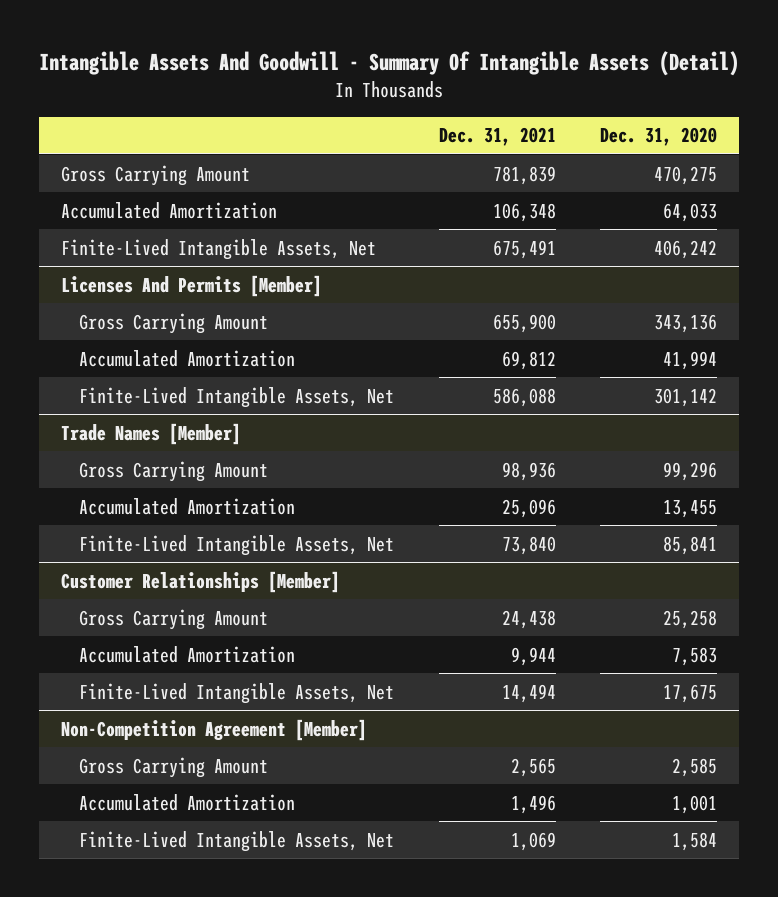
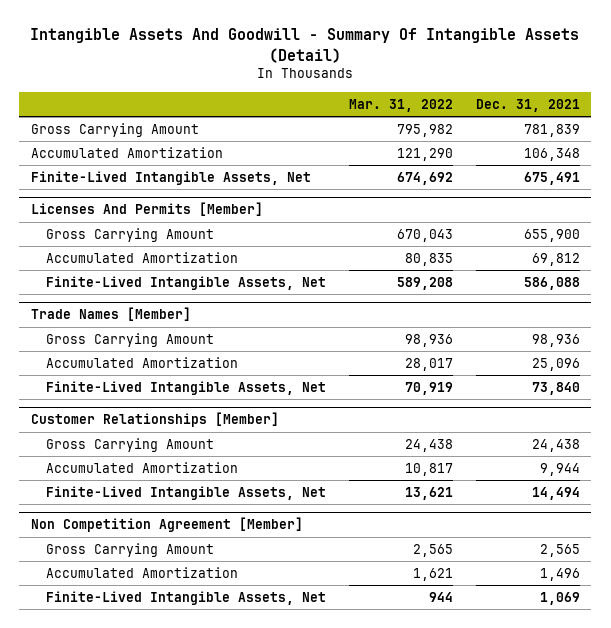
- | Dec. 31, 2021 | Dec. 31, 2020
+ | Mar. 31, 2022 | Dec. 31, 2021
- Non-Competition Agreement [Member]
+ Non Competition Agreement [Member]

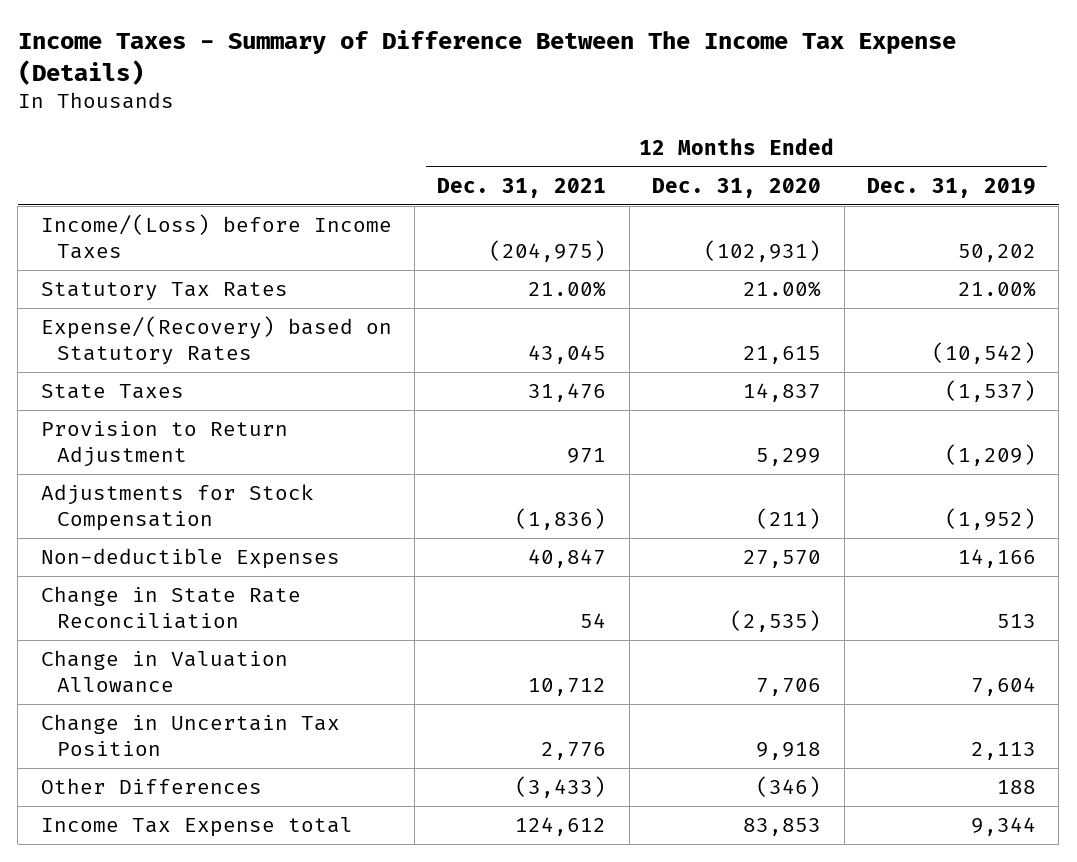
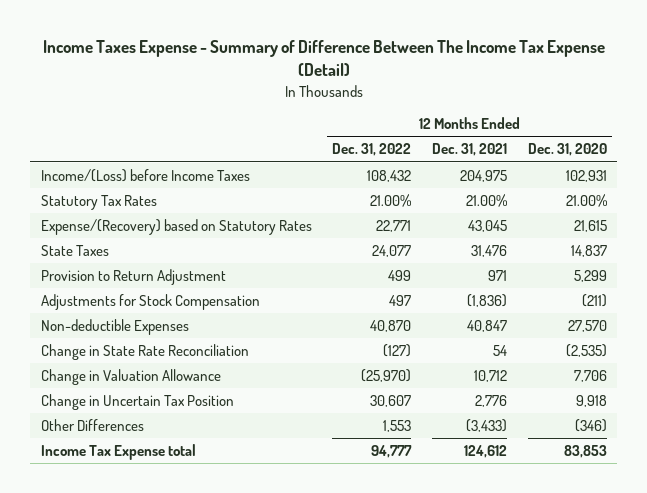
- Income Taxes - Summary of Difference Between The Income Tax Expense (Details)
+ Income Taxes Expense - Summary of Difference Between The Income Tax Expense (Detail)
- | 12 Months Ended Dec. 31, 2021 | 12 Months Ended Dec. 31, 2020 | 12 Months Ended Dec. 31, 2019
+ | 12 Months Ended Dec. 31, 2022 | 12 Months Ended Dec. 31, 2021 | 12 Months Ended Dec. 31, 2020
- Income/(Loss) before Income Taxes | (204,975) | (102,931) | 50,202
+ Income/(Loss) before Income Taxes | 108,432 | 204,975 | 102,931

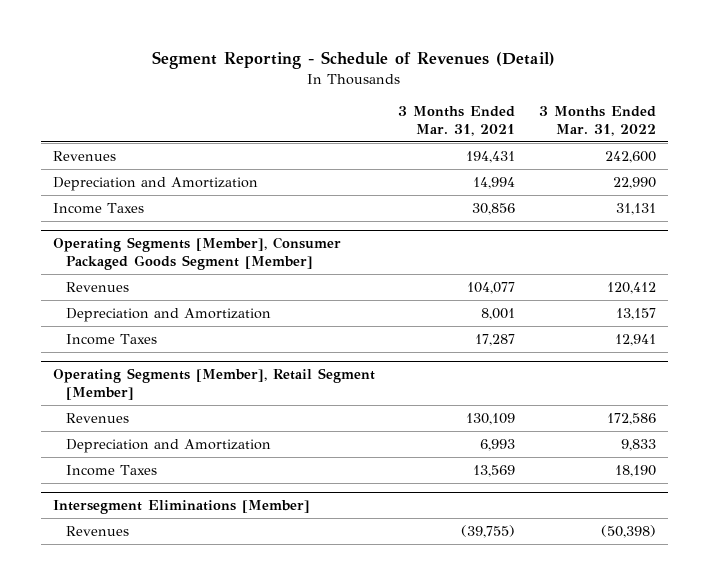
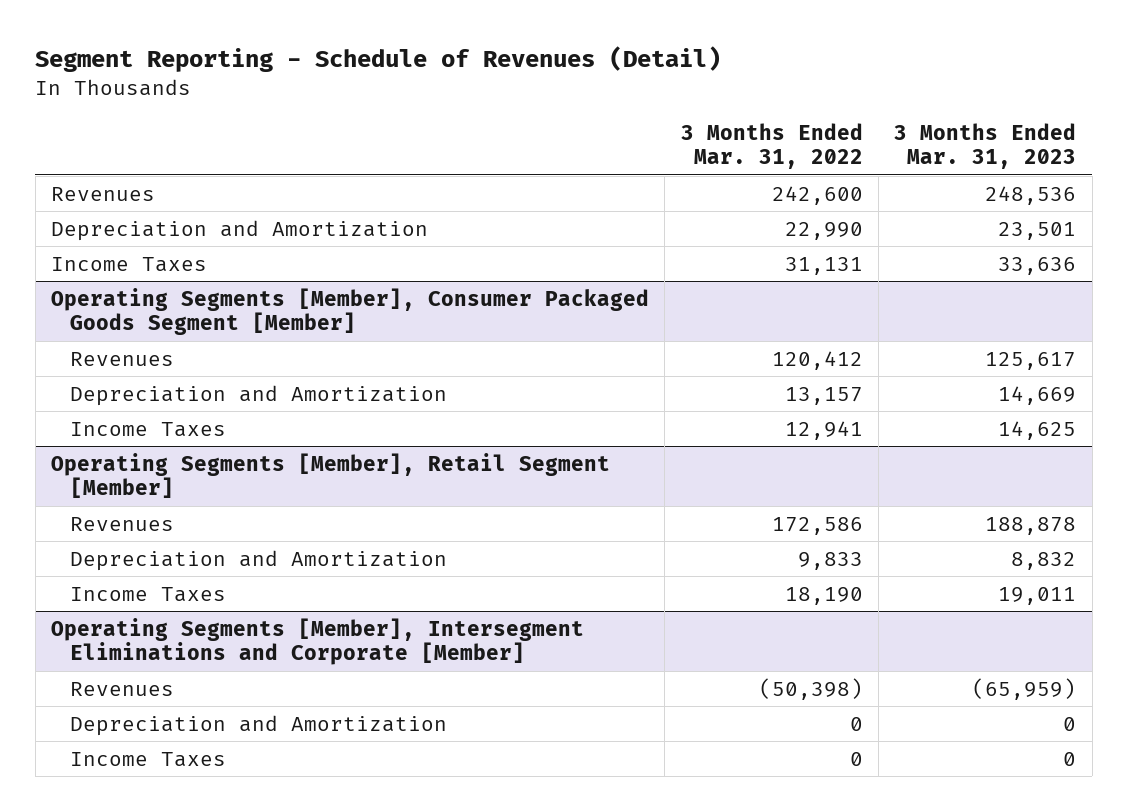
- | 3 Months Ended Mar. 31, 2021 | 3 Months Ended Mar. 31, 2022
+ | 3 Months Ended Mar. 31, 2022 | 3 Months Ended Mar. 31, 2023
- Intersegment Eliminations [Member]
+ Operating Segments [Member], Intersegment Eliminations and Corporate [Member]
+ Depreciation and Amortization | 0 | 0
+ Income Taxes | 0 | 0

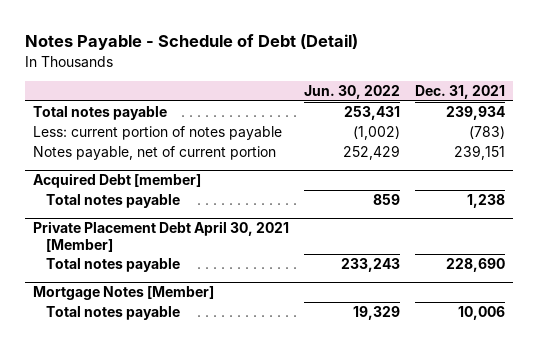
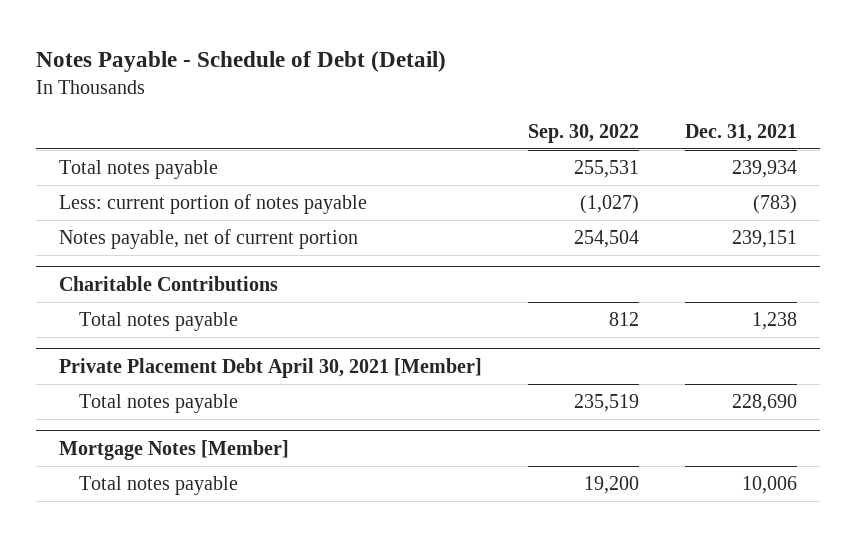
- | Jun. 30, 2022 | Dec. 31, 2021
+ | Sep. 30, 2022 | Dec. 31, 2021
- Acquired Debt [member]
+ Charitable Contributions

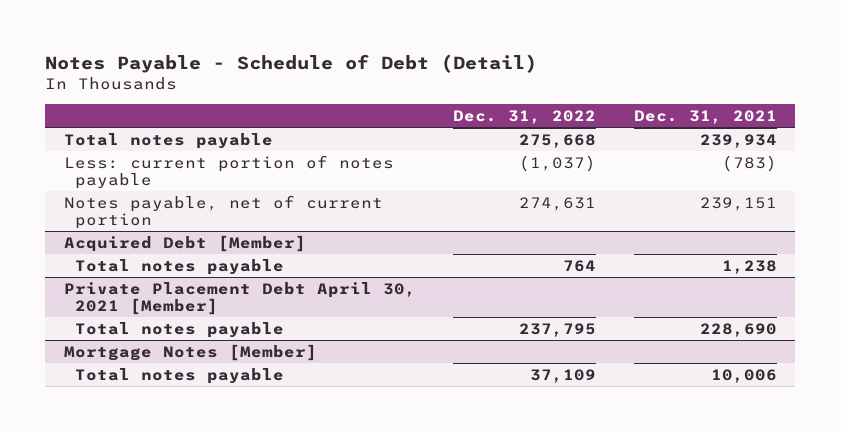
- | Sep. 30, 2022 | Dec. 31, 2021
+ | Dec. 31, 2022 | Dec. 31, 2021
- Charitable Contributions
+ Acquired Debt [Member]

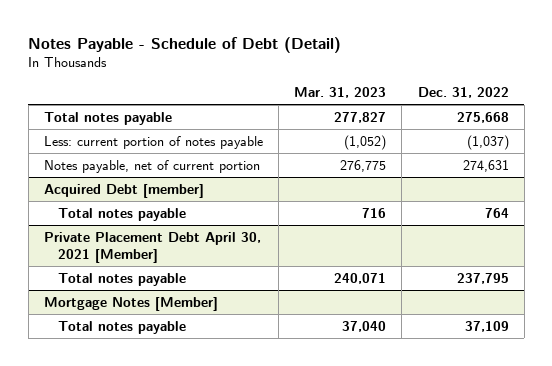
- | Dec. 31, 2022 | Dec. 31, 2021
+ | Mar. 31, 2023 | Dec. 31, 2022
- Acquired Debt [Member]
+ Acquired Debt [member]

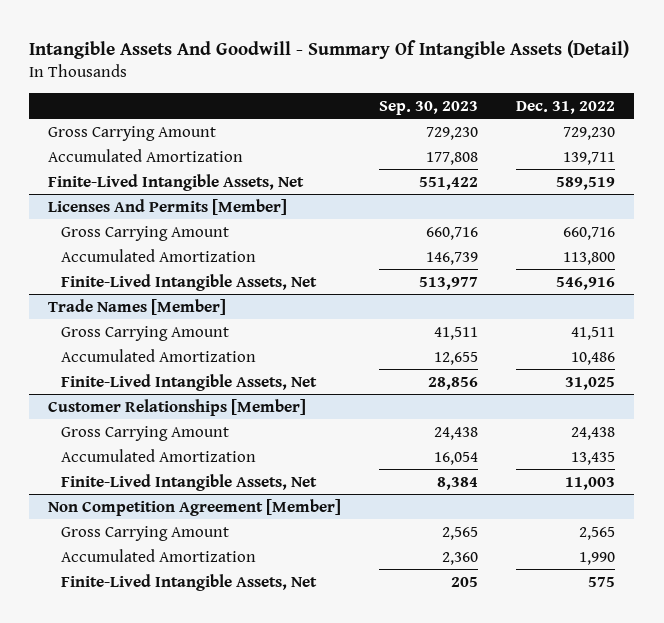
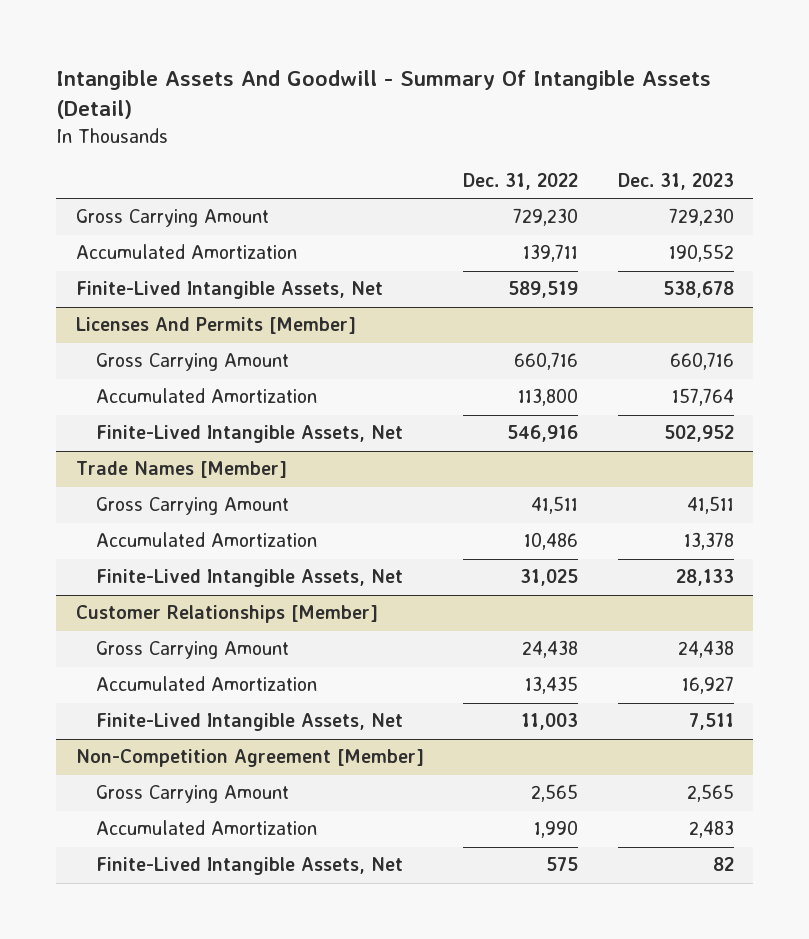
- | Sep. 30, 2023 | Dec. 31, 2022
+ | Dec. 31, 2022 | Dec. 31, 2023
- Non Competition Agreement [Member]
+ Non-Competition Agreement [Member]

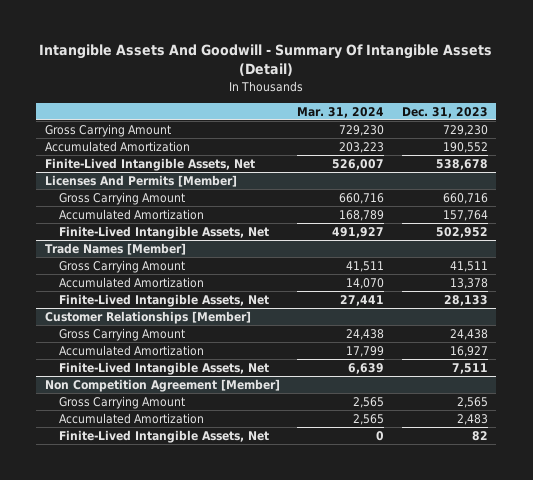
- | Dec. 31, 2022 | Dec. 31, 2023
+ | Mar. 31, 2024 | Dec. 31, 2023
- Non-Competition Agreement [Member]
+ Non Competition Agreement [Member]

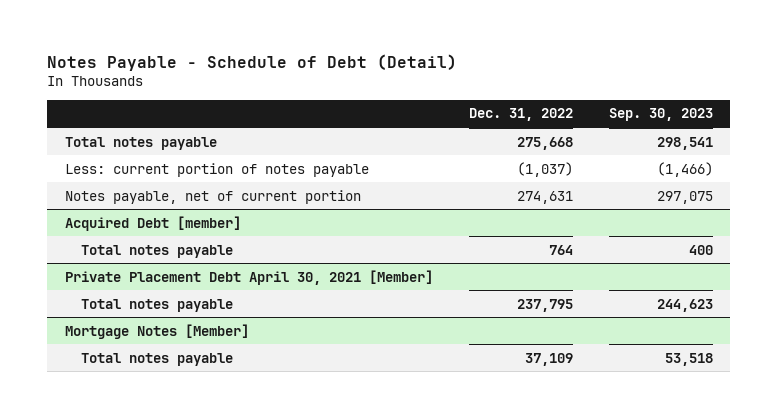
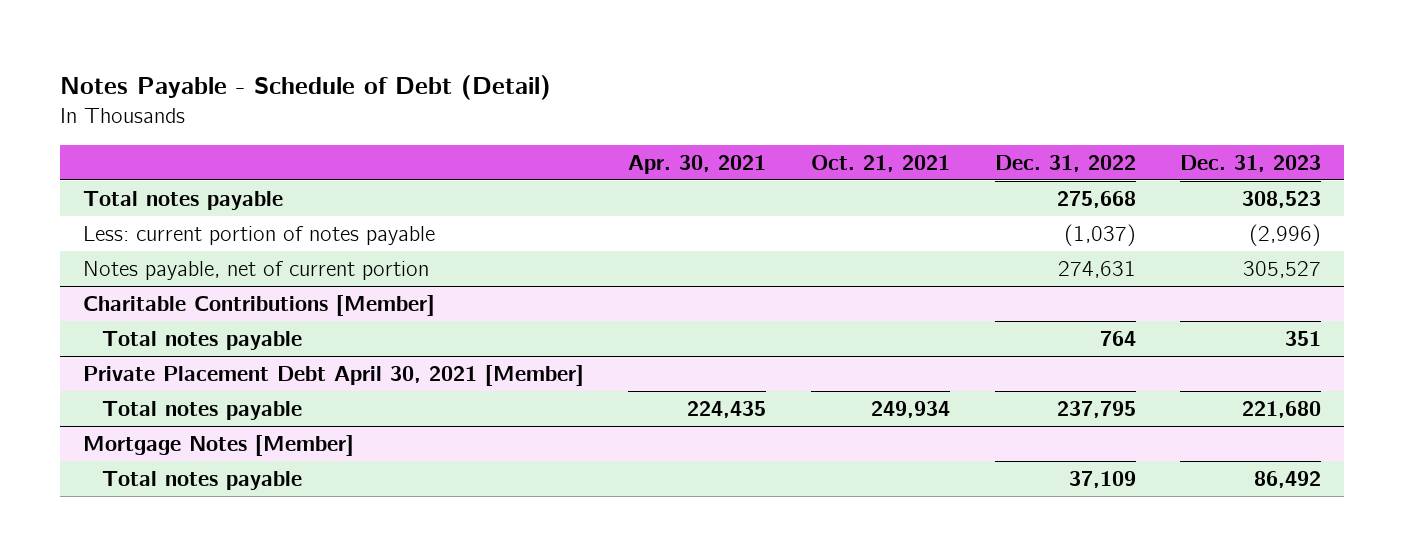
- | Dec. 31, 2022 | Sep. 30, 2023
+ | Apr. 30, 2021 | Oct. 21, 2021 | Dec. 31, 2022 | Dec. 31, 2023
- Acquired Debt [member]
+ Charitable Contributions [Member]

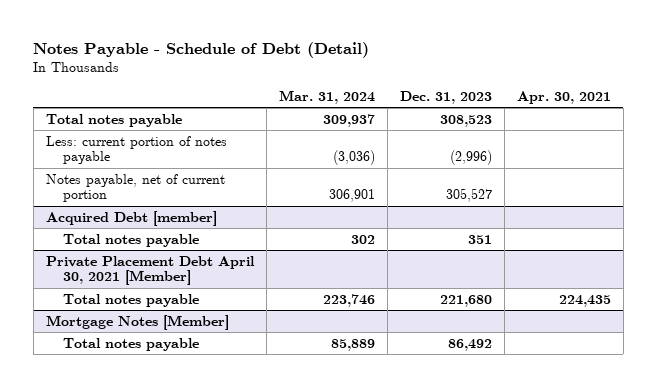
- | Apr. 30, 2021 | Oct. 21, 2021 | Dec. 31, 2022 | Dec. 31, 2023
+ | Mar. 31, 2024 | Dec. 31, 2023 | Apr. 30, 2021
- Charitable Contributions [Member]
+ Acquired Debt [member]

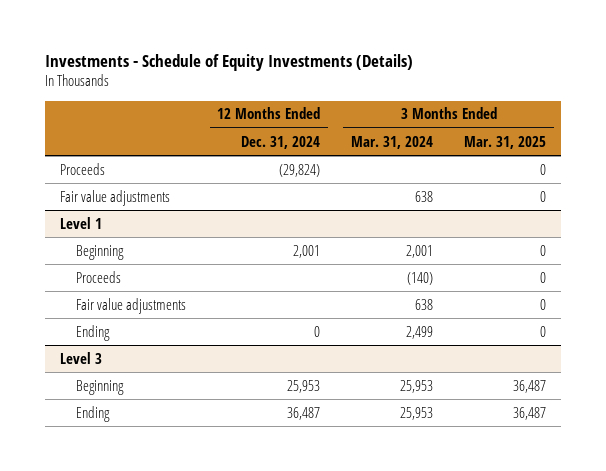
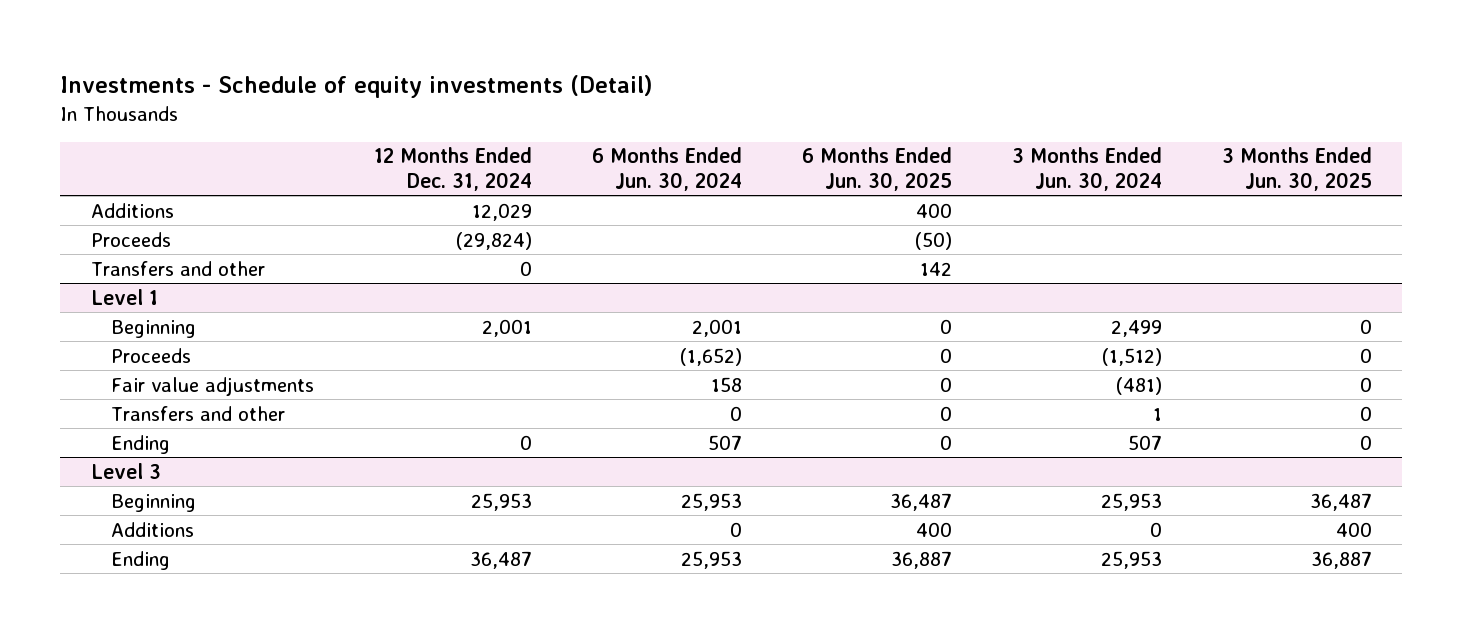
- Investments - Schedule of Equity Investments (Details)
+ Investments - Schedule of equity investments (Detail)
- | 12 Months Ended Dec. 31, 2024 | 3 Months Ended Mar. 31, 2024 | 3 Months Ended Mar. 31, 2025
+ | 12 Months Ended Dec. 31, 2024 | 6 Months Ended Jun. 30, 2024 | 6 Months Ended Jun. 30, 2025 | 3 Months Ended Jun. 30, 2024 | 3 Months Ended Jun. 30, 2025
+ Additions | 12,029 | | 400 | |
- Fair value adjustments | | 638 | 0
+ Transfers and other | 0 | | 142 | |
@ Level 1
+ Transfers and other | | 0 | 0 | 1 | 0
@ Level 3
+ Additions | | 0 | 400 | 0 | 400

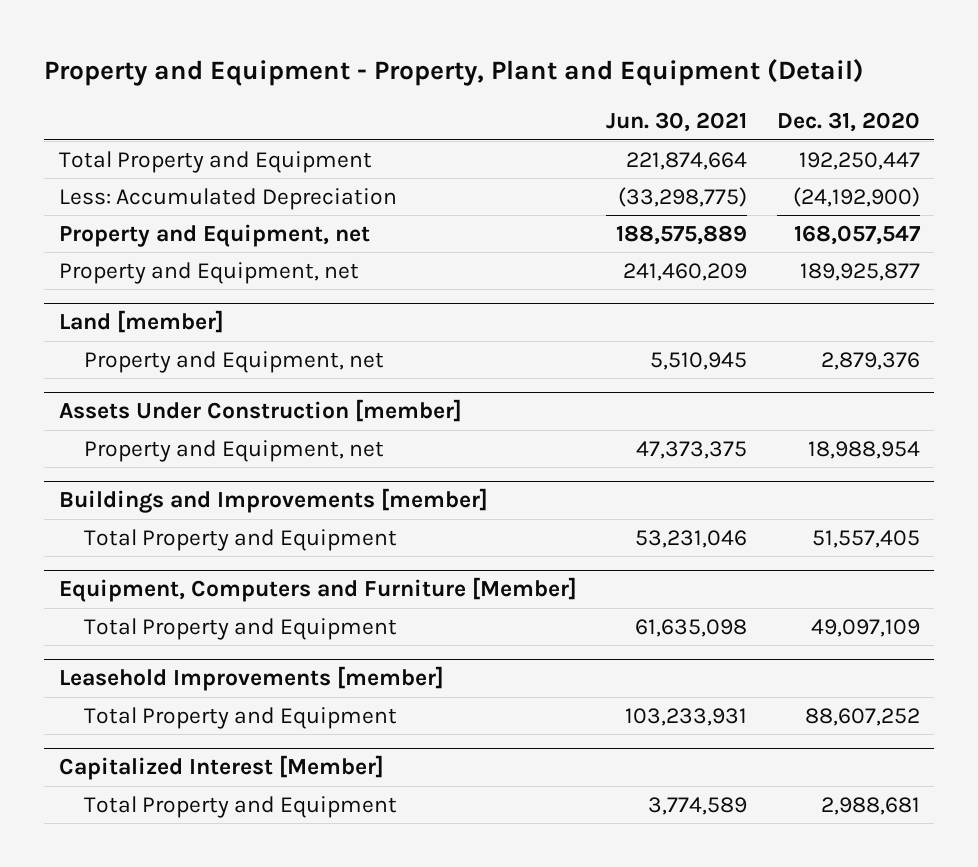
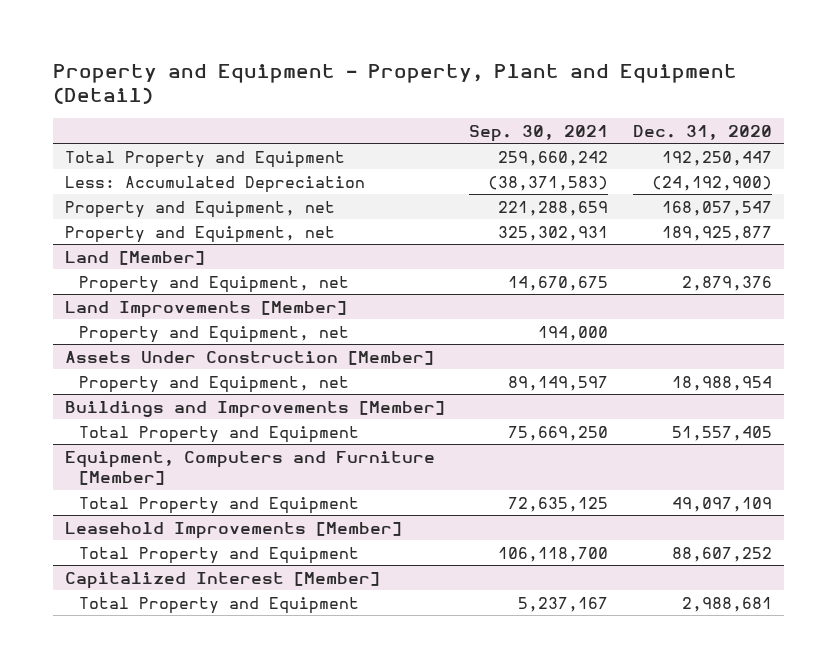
- | Jun. 30, 2021 | Dec. 31, 2020
+ | Sep. 30, 2021 | Dec. 31, 2020
- Land [member]
+ Land [Member]
- Assets Under Construction [member]
+ Land Improvements [Member]
+ Property and Equipment, net | 194,000 |
+ Assets Under Construction [Member]
- Buildings and Improvements [member]
+ Buildings and Improvements [Member]
- Leasehold Improvements [member]
+ Leasehold Improvements [Member]

